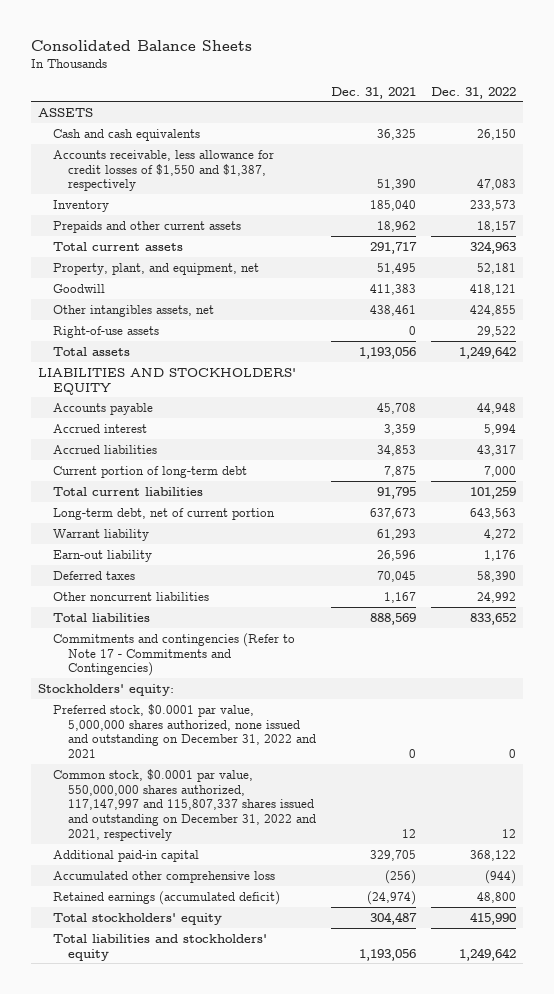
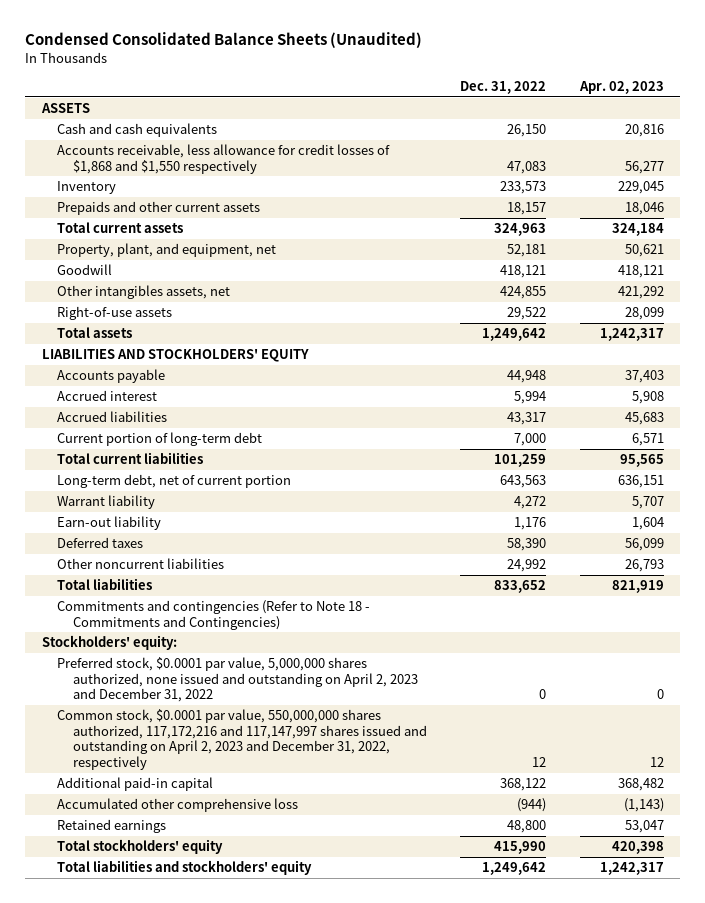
- Consolidated Balance Sheets
+ Condensed Consolidated Balance Sheets (Unaudited)
- | Dec. 31, 2021 | Dec. 31, 2022
+ | Dec. 31, 2022 | Apr. 02, 2023
- Accounts receivable, less allowance for credit losses of $1,550 and $1,387, respectively | 51,390 | 47,083
+ Accounts receivable, less allowance for credit losses of $1,868 and $1,550 respectively | 47,083 | 56,277
- Commitments and contingencies (Refer to Note 17 - Commitments and Contingencies)
+ Commitments and contingencies (Refer to Note 18 - Commitments and Contingencies)
- Preferred stock, $0.0001 par value, 5,000,000 shares authorized, none issued and outstanding on December 31, 2022 and 2021 | 0 | 0
- Common stock, $0.0001 par value, 550,000,000 shares authorized, 117,147,997 and 115,807,337 shares issued and outstanding on December 31, 2022 and 2021, respectively | 12 | 12
+ Preferred stock, $0.0001 par value, 5,000,000 shares authorized, none issued and outstanding on April 2, 2023 and December 31, 2022 | 0 | 0
+ Common stock, $0.0001 par value, 550,000,000 shares authorized, 117,172,216 and 117,147,997 shares issued and outstanding on April 2, 2023 and December 31, 2022, respectively | 12 | 12
- Retained earnings (accumulated deficit) | (24,974) | 48,800
+ Retained earnings | 48,800 | 53,047

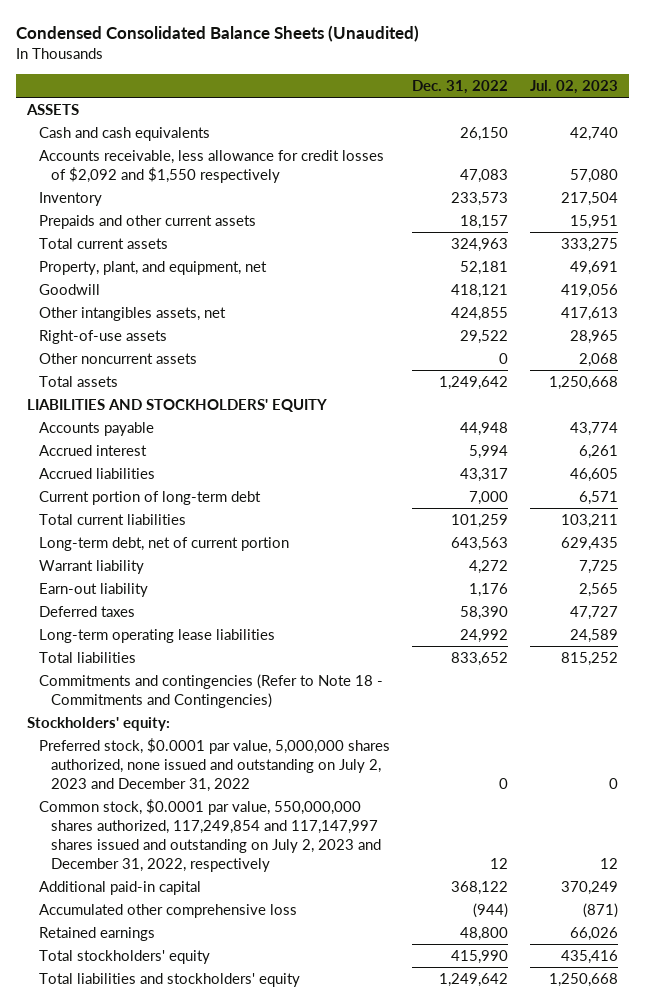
- | Dec. 31, 2022 | Apr. 02, 2023
+ | Dec. 31, 2022 | Jul. 02, 2023
- Accounts receivable, less allowance for credit losses of $1,868 and $1,550 respectively | 47,083 | 56,277
+ Accounts receivable, less allowance for credit losses of $2,092 and $1,550 respectively | 47,083 | 57,080
+ Other noncurrent assets | 0 | 2,068
- Other noncurrent liabilities | 24,992 | 26,793
+ Long-term operating lease liabilities | 24,992 | 24,589
- Preferred stock, $0.0001 par value, 5,000,000 shares authorized, none issued and outstanding on April 2, 2023 and December 31, 2022 | 0 | 0
- Common stock, $0.0001 par value, 550,000,000 shares authorized, 117,172,216 and 117,147,997 shares issued and outstanding on April 2, 2023 and December 31, 2022, respectively | 12 | 12
+ Preferred stock, $0.0001 par value, 5,000,000 shares authorized, none issued and outstanding on July 2, 2023 and December 31, 2022 | 0 | 0
+ Common stock, $0.0001 par value, 550,000,000 shares authorized, 117,249,854 and 117,147,997 shares issued and outstanding on July 2, 2023 and December 31, 2022, respectively | 12 | 12

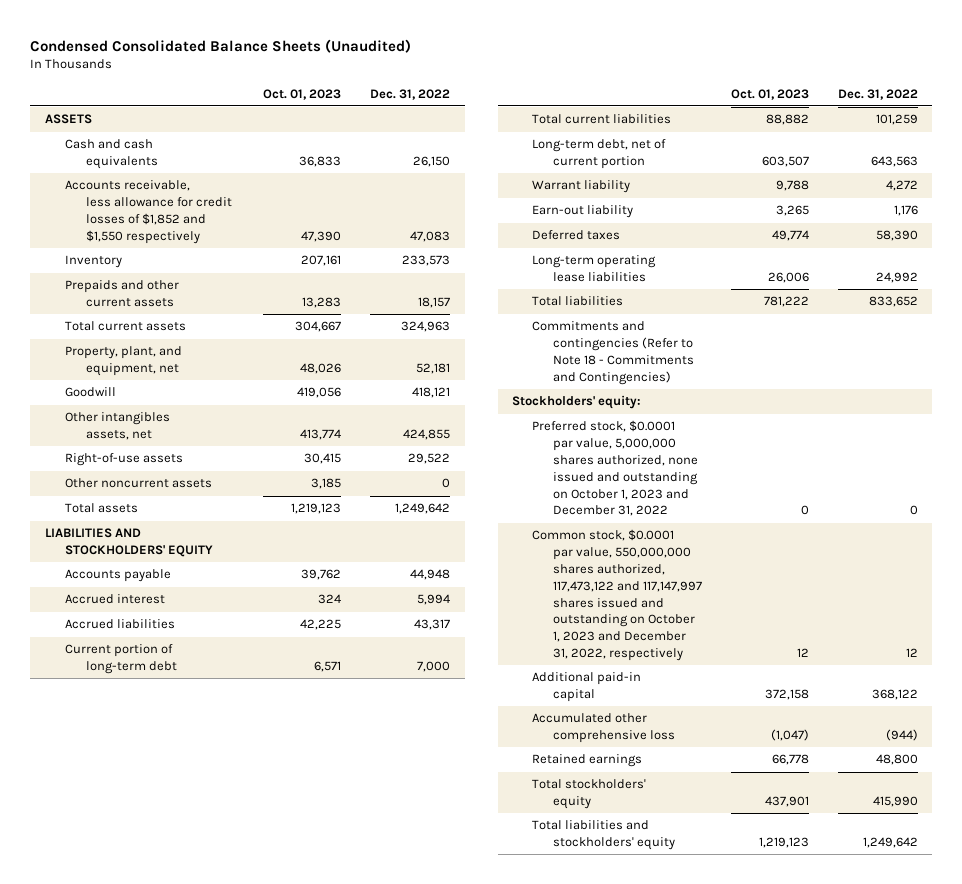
- | Dec. 31, 2022 | Jul. 02, 2023
+ | Oct. 01, 2023 | Dec. 31, 2022
- Accounts receivable, less allowance for credit losses of $2,092 and $1,550 respectively | 47,083 | 57,080
+ Accounts receivable, less allowance for credit losses of $1,852 and $1,550 respectively | 47,390 | 47,083
- Preferred stock, $0.0001 par value, 5,000,000 shares authorized, none issued and outstanding on July 2, 2023 and December 31, 2022 | 0 | 0
- Common stock, $0.0001 par value, 550,000,000 shares authorized, 117,249,854 and 117,147,997 shares issued and outstanding on July 2, 2023 and December 31, 2022, respectively | 12 | 12
+ Preferred stock, $0.0001 par value, 5,000,000 shares authorized, none issued and outstanding on October 1, 2023 and December 31, 2022 | 0 | 0
+ Common stock, $0.0001 par value, 550,000,000 shares authorized, 117,473,122 and 117,147,997 shares issued and outstanding on October 1, 2023 and December 31, 2022, respectively | 12 | 12

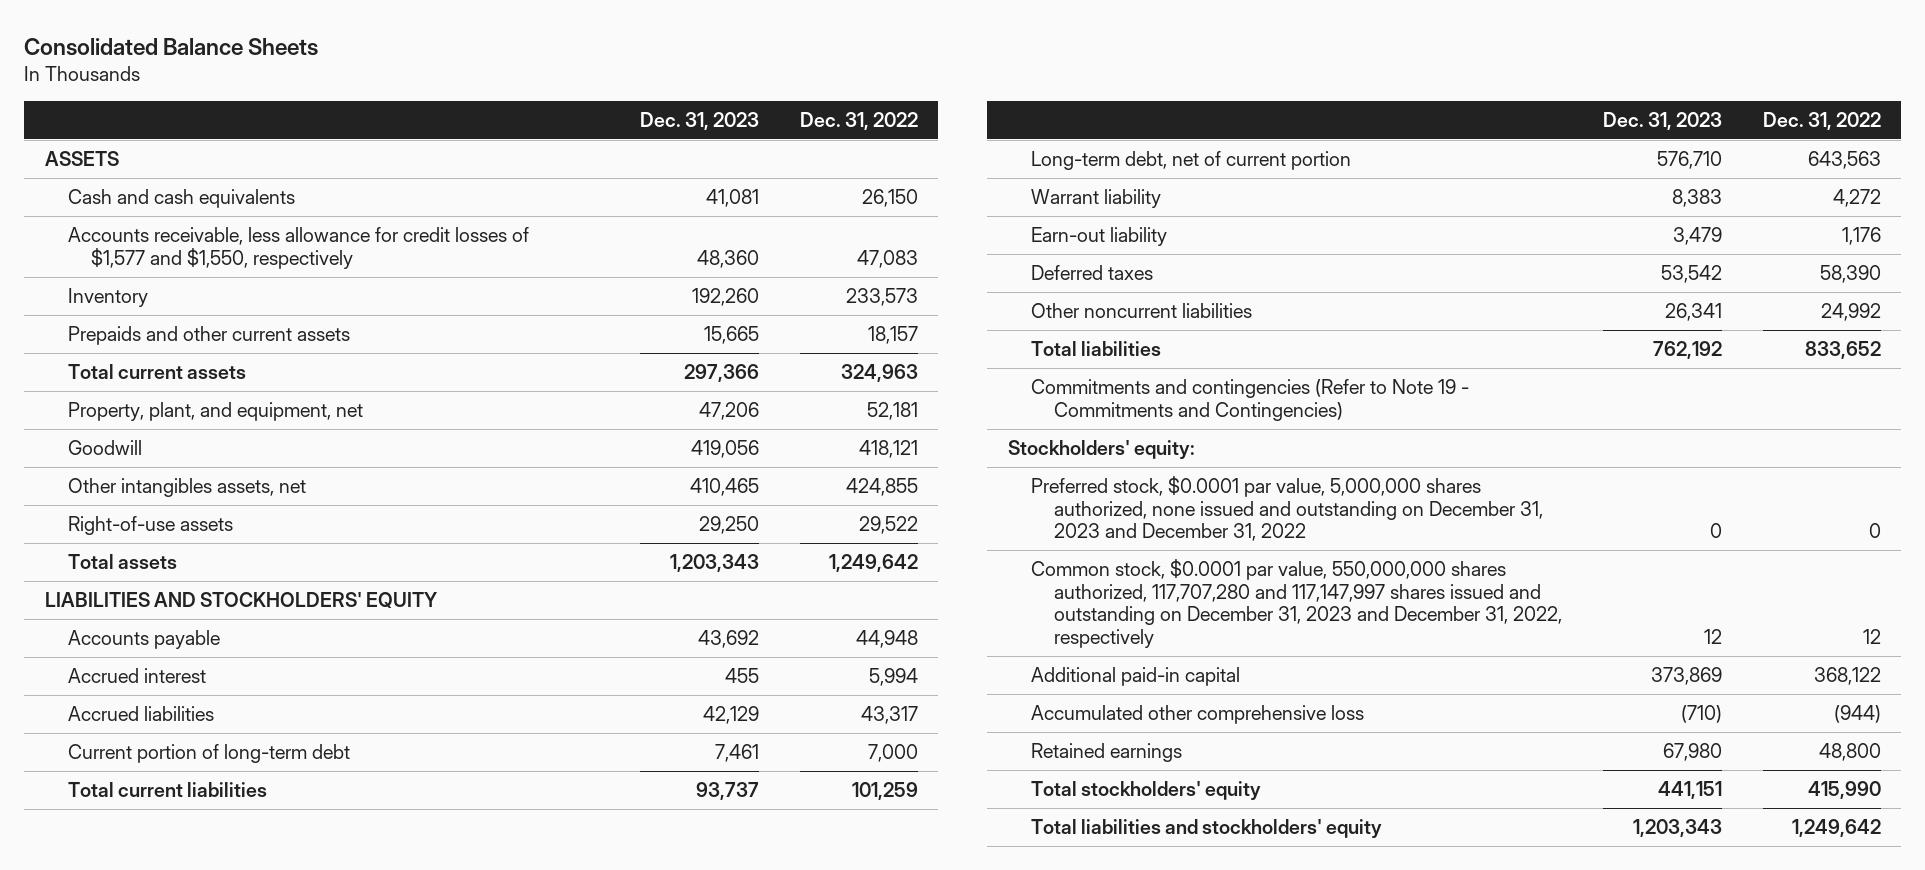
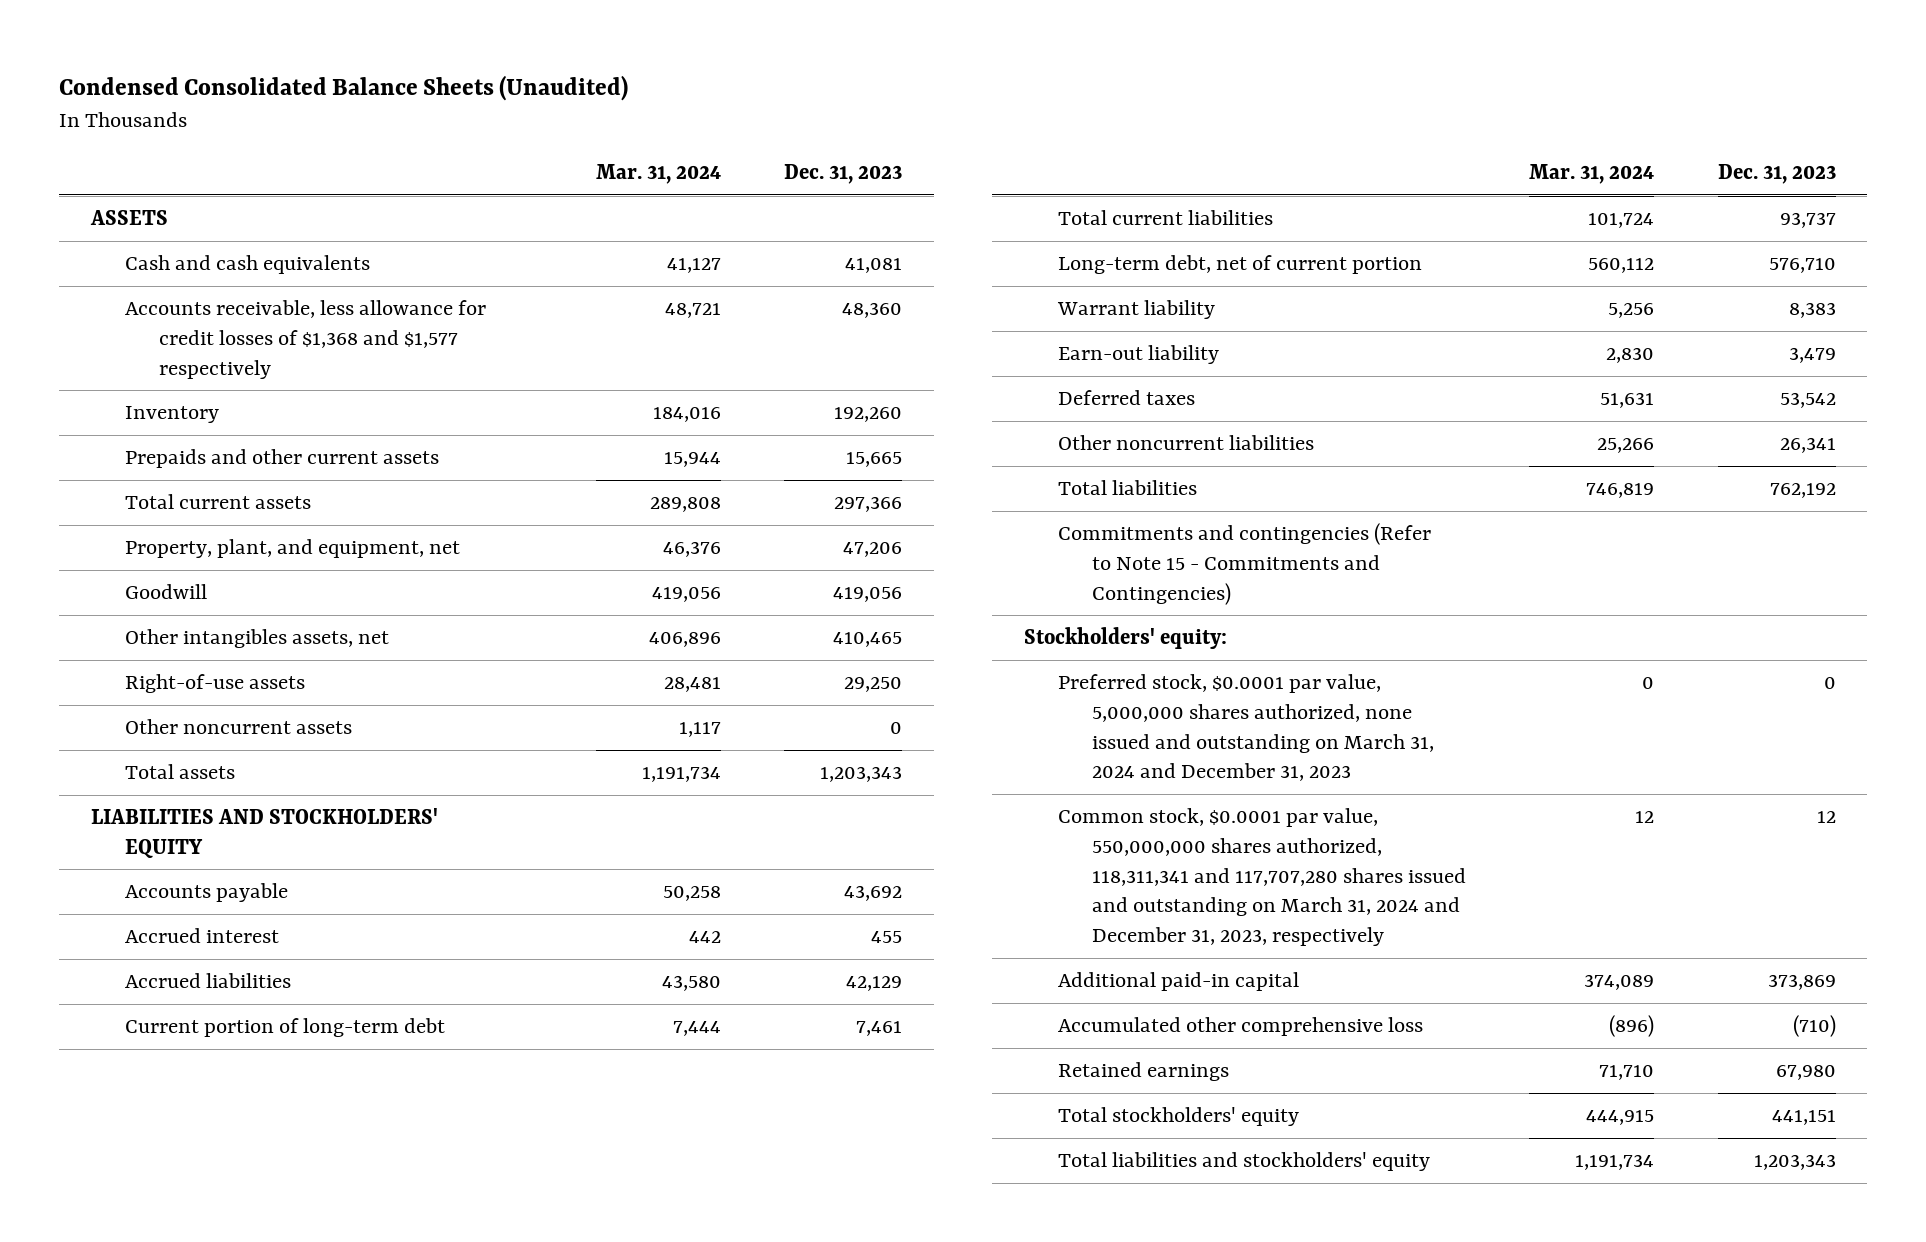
- Consolidated Balance Sheets
+ Condensed Consolidated Balance Sheets (Unaudited)
- | Dec. 31, 2023 | Dec. 31, 2022
+ | Mar. 31, 2024 | Dec. 31, 2023
- Accounts receivable, less allowance for credit losses of $1,577 and $1,550, respectively | 48,360 | 47,083
+ Accounts receivable, less allowance for credit losses of $1,368 and $1,577 respectively | 48,721 | 48,360
+ Other noncurrent assets | 1,117 | 0
- Commitments and contingencies (Refer to Note 19 - Commitments and Contingencies)
+ Commitments and contingencies (Refer to Note 15 - Commitments and Contingencies)
- Preferred stock, $0.0001 par value, 5,000,000 shares authorized, none issued and outstanding on December 31, 2023 and December 31, 2022 | 0 | 0
- Common stock, $0.0001 par value, 550,000,000 shares authorized, 117,707,280 and 117,147,997 shares issued and outstanding on December 31, 2023 and December 31, 2022, respectively | 12 | 12
+ Preferred stock, $0.0001 par value, 5,000,000 shares authorized, none issued and outstanding on March 31, 2024 and December 31, 2023 | 0 | 0
+ Common stock, $0.0001 par value, 550,000,000 shares authorized, 118,311,341 and 117,707,280 shares issued and outstanding on March 31, 2024 and December 31, 2023, respectively | 12 | 12

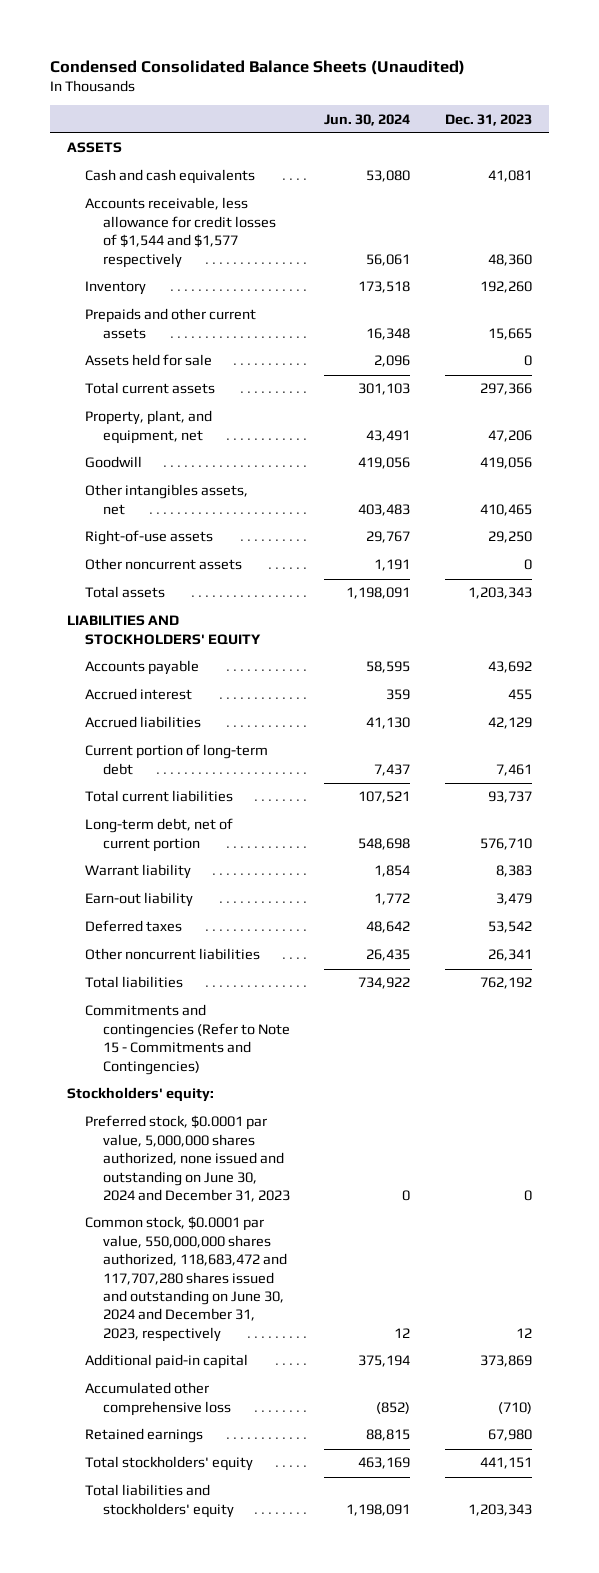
- | Mar. 31, 2024 | Dec. 31, 2023
+ | Jun. 30, 2024 | Dec. 31, 2023
- Accounts receivable, less allowance for credit losses of $1,368 and $1,577 respectively | 48,721 | 48,360
+ Accounts receivable, less allowance for credit losses of $1,544 and $1,577 respectively | 56,061 | 48,360
+ Assets held for sale | 2,096 | 0
- Preferred stock, $0.0001 par value, 5,000,000 shares authorized, none issued and outstanding on March 31, 2024 and December 31, 2023 | 0 | 0
- Common stock, $0.0001 par value, 550,000,000 shares authorized, 118,311,341 and 117,707,280 shares issued and outstanding on March 31, 2024 and December 31, 2023, respectively | 12 | 12
+ Preferred stock, $0.0001 par value, 5,000,000 shares authorized, none issued and outstanding on June 30, 2024 and December 31, 2023 | 0 | 0
+ Common stock, $0.0001 par value, 550,000,000 shares authorized, 118,683,472 and 117,707,280 shares issued and outstanding on June 30, 2024 and December 31, 2023, respectively | 12 | 12

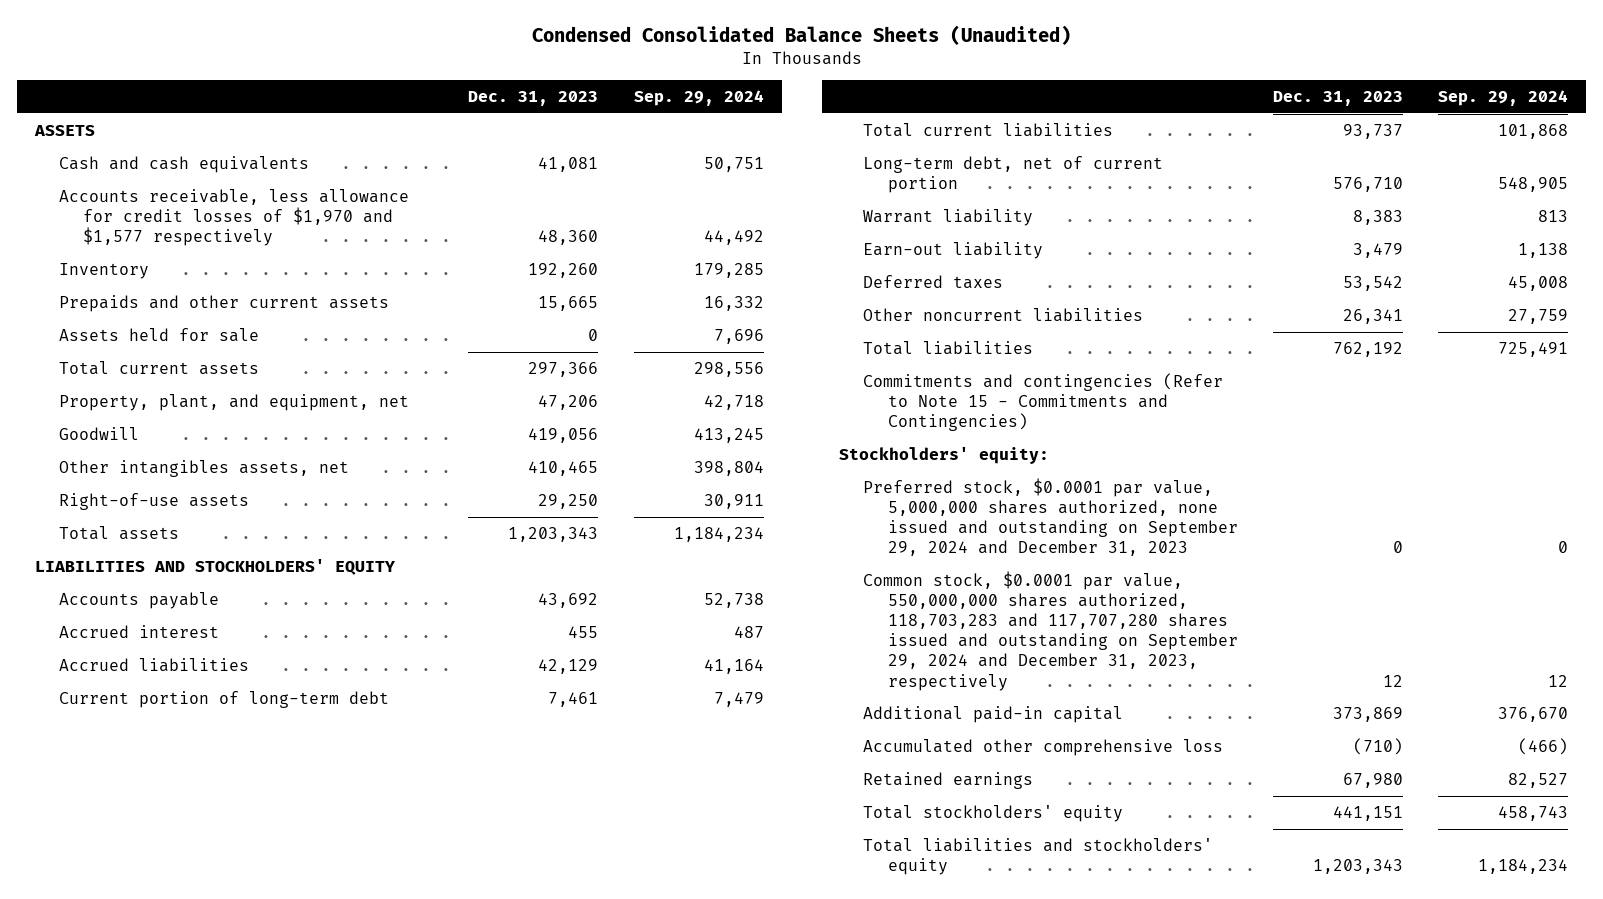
- | Jun. 30, 2024 | Dec. 31, 2023
+ | Dec. 31, 2023 | Sep. 29, 2024
- Accounts receivable, less allowance for credit losses of $1,544 and $1,577 respectively | 56,061 | 48,360
+ Accounts receivable, less allowance for credit losses of $1,970 and $1,577 respectively | 48,360 | 44,492
- Other noncurrent assets | 1,191 | 0
- Preferred stock, $0.0001 par value, 5,000,000 shares authorized, none issued and outstanding on June 30, 2024 and December 31, 2023 | 0 | 0
- Common stock, $0.0001 par value, 550,000,000 shares authorized, 118,683,472 and 117,707,280 shares issued and outstanding on June 30, 2024 and December 31, 2023, respectively | 12 | 12
+ Preferred stock, $0.0001 par value, 5,000,000 shares authorized, none issued and outstanding on September 29, 2024 and December 31, 2023 | 0 | 0
+ Common stock, $0.0001 par value, 550,000,000 shares authorized, 118,703,283 and 117,707,280 shares issued and outstanding on September 29, 2024 and December 31, 2023, respectively | 12 | 12

